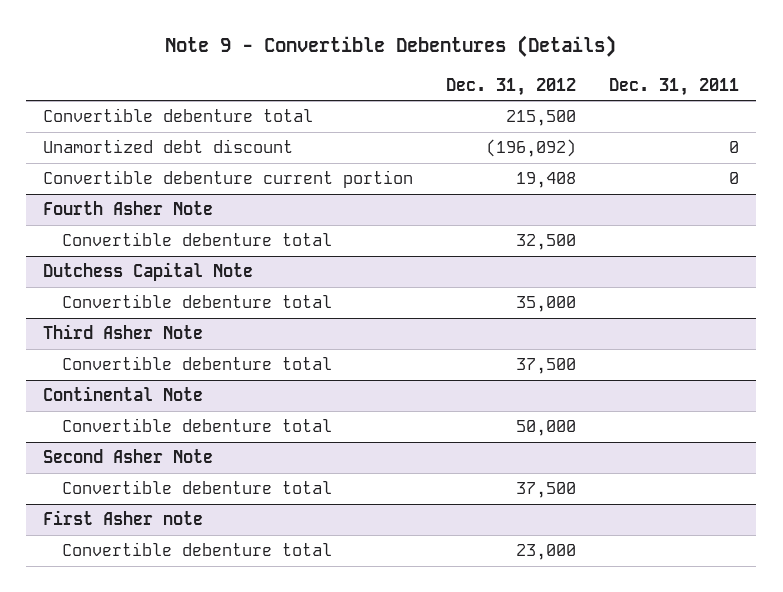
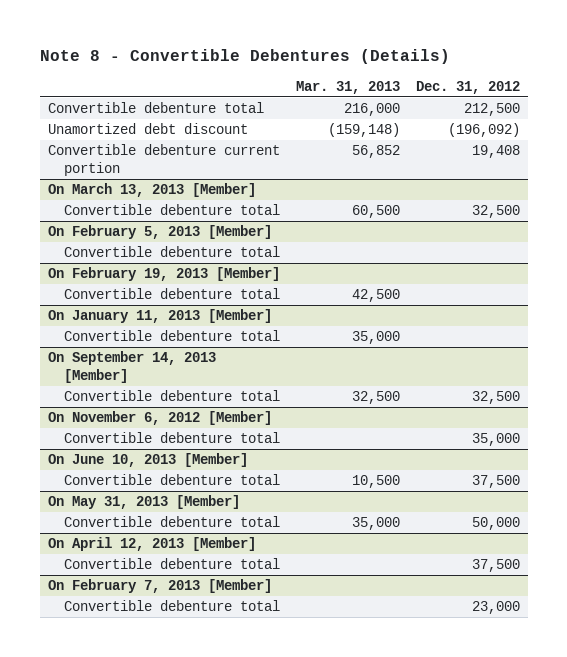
- Note 9 - Convertible Debentures (Details)
+ Note 8 - Convertible Debentures (Details)
- | Dec. 31, 2012 | Dec. 31, 2011
+ | Mar. 31, 2013 | Dec. 31, 2012
- Convertible debenture total | 215,500 |
+ Convertible debenture total | 216,000 | 212,500
- Fourth Asher Note
+ On March 13, 2013 [Member]
- Dutchess Capital Note
+ On February 5, 2013 [Member]
+ Convertible debenture total
+ On February 19, 2013 [Member]
+ Convertible debenture total | 42,500 |
+ On January 11, 2013 [Member]
+ Convertible debenture total | 35,000 |
+ On September 14, 2013 [Member]
+ Convertible debenture total | 32,500 | 32,500
+ On November 6, 2012 [Member]
- Third Asher Note
+ On June 10, 2013 [Member]
- Continental Note
+ On May 31, 2013 [Member]
- Second Asher Note
+ On April 12, 2013 [Member]
- First Asher note
+ On February 7, 2013 [Member]

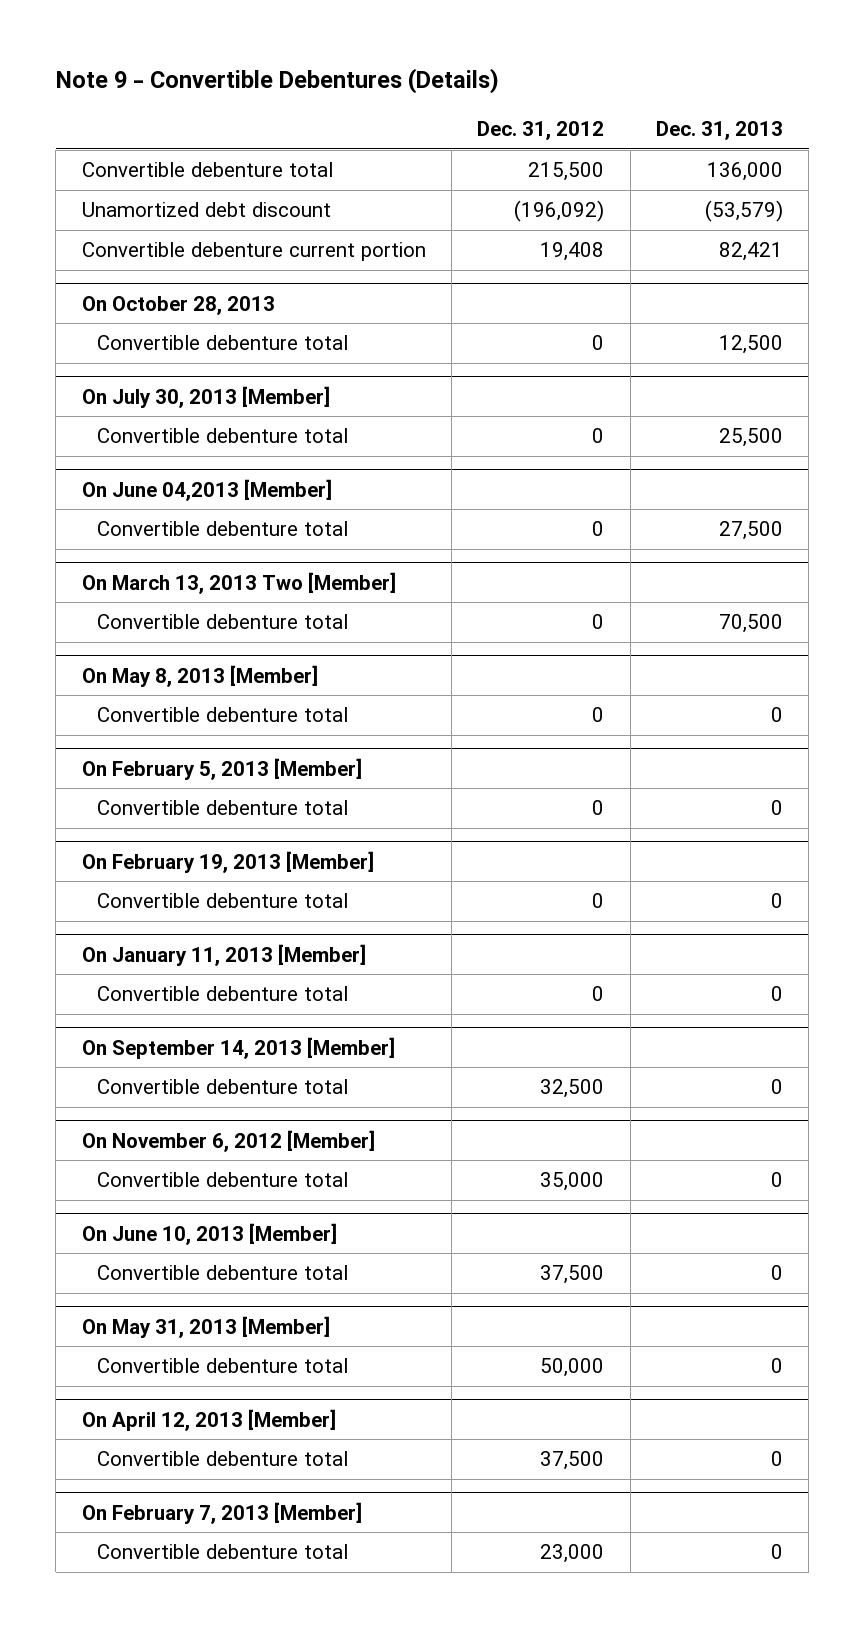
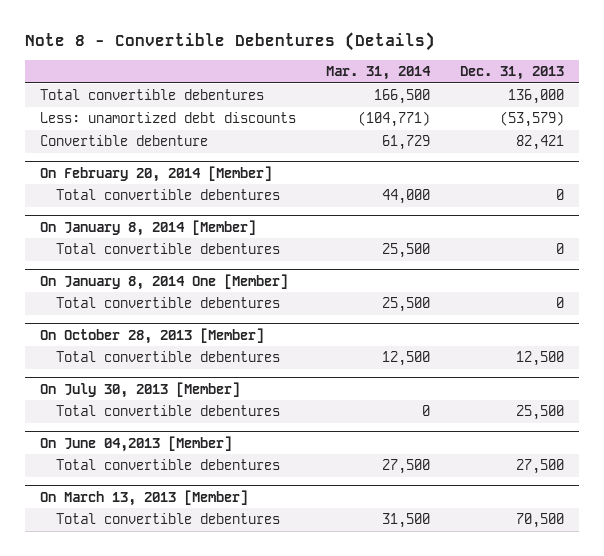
- Note 9 - Convertible Debentures (Details)
+ Note 8 - Convertible Debentures (Details)
- | Dec. 31, 2012 | Dec. 31, 2013
+ | Mar. 31, 2014 | Dec. 31, 2013
- Convertible debenture total | 215,500 | 136,000
- Unamortized debt discount | (196,092) | (53,579)
- Convertible debenture current portion | 19,408 | 82,421
- On October 28, 2013
- Convertible debenture total | 0 | 12,500
+ Total convertible debentures | 166,500 | 136,000
+ Less: unamortized debt discounts | (104,771) | (53,579)
+ Convertible debenture | 61,729 | 82,421
+ On February 20, 2014 [Member]
+ Total convertible debentures | 44,000 | 0
+ On January 8, 2014 [Member]
+ Total convertible debentures | 25,500 | 0
+ On January 8, 2014 One [Member]
+ Total convertible debentures | 25,500 | 0
+ On October 28, 2013 [Member]
+ Total convertible debentures | 12,500 | 12,500
@ On July 30, 2013 [Member]
- Convertible debenture total | 0 | 25,500
+ Total convertible debentures | 0 | 25,500
@ On June 04,2013 [Member]
- Convertible debenture total | 0 | 27,500
- On March 13, 2013 Two [Member]
- Convertible debenture total | 0 | 70,500
- On May 8, 2013 [Member]
- Convertible debenture total | 0 | 0
- On February 5, 2013 [Member]
- Convertible debenture total | 0 | 0
- On February 19, 2013 [Member]
- Convertible debenture total | 0 | 0
- On January 11, 2013 [Member]
- Convertible debenture total | 0 | 0
- On September 14, 2013 [Member]
- Convertible debenture total | 32,500 | 0
- On November 6, 2012 [Member]
- Convertible debenture total | 35,000 | 0
- On June 10, 2013 [Member]
- Convertible debenture total | 37,500 | 0
- On May 31, 2013 [Member]
- Convertible debenture total | 50,000 | 0
- On April 12, 2013 [Member]
- Convertible debenture total | 37,500 | 0
- On February 7, 2013 [Member]
- Convertible debenture total | 23,000 | 0
@ On June 04,2013 [Member]
+ Total convertible debentures | 27,500 | 27,500
+ On March 13, 2013 [Member]
+ Total convertible debentures | 31,500 | 70,500

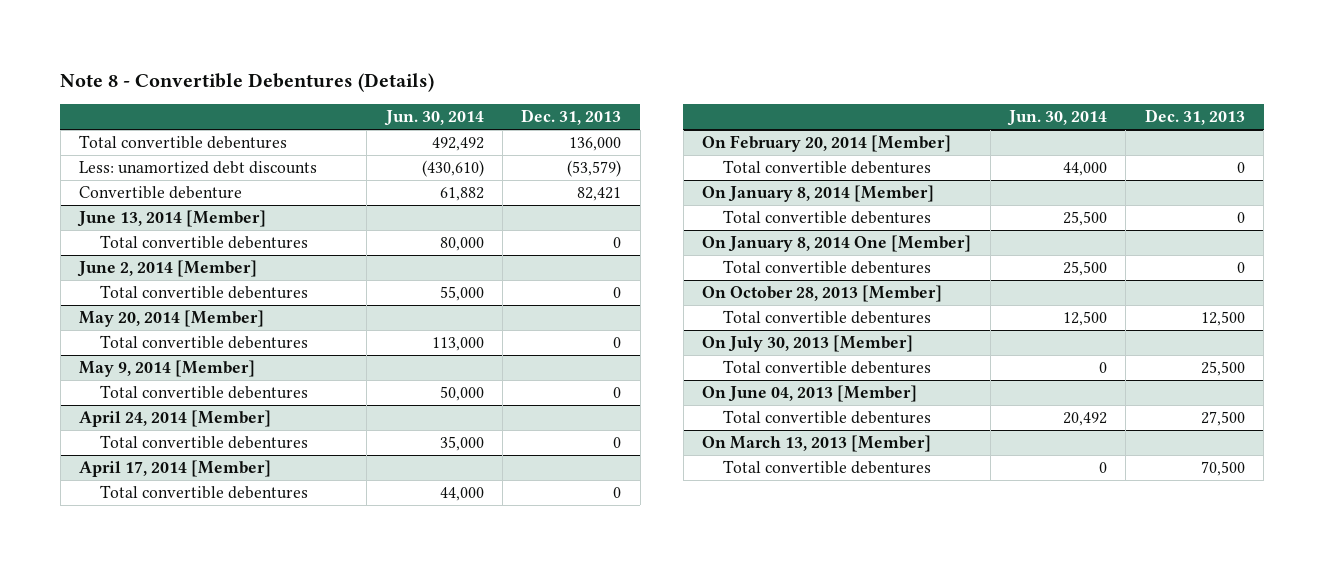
- | Mar. 31, 2014 | Dec. 31, 2013
+ | Jun. 30, 2014 | Dec. 31, 2013
+ June 13, 2014 [Member]
+ Total convertible debentures | 80,000 | 0
+ June 2, 2014 [Member]
+ Total convertible debentures | 55,000 | 0
+ May 20, 2014 [Member]
+ Total convertible debentures | 113,000 | 0
+ May 9, 2014 [Member]
+ Total convertible debentures | 50,000 | 0
+ April 24, 2014 [Member]
+ Total convertible debentures | 35,000 | 0
+ April 17, 2014 [Member]
+ Total convertible debentures | 44,000 | 0
- On June 04,2013 [Member]
+ On June 04, 2013 [Member]

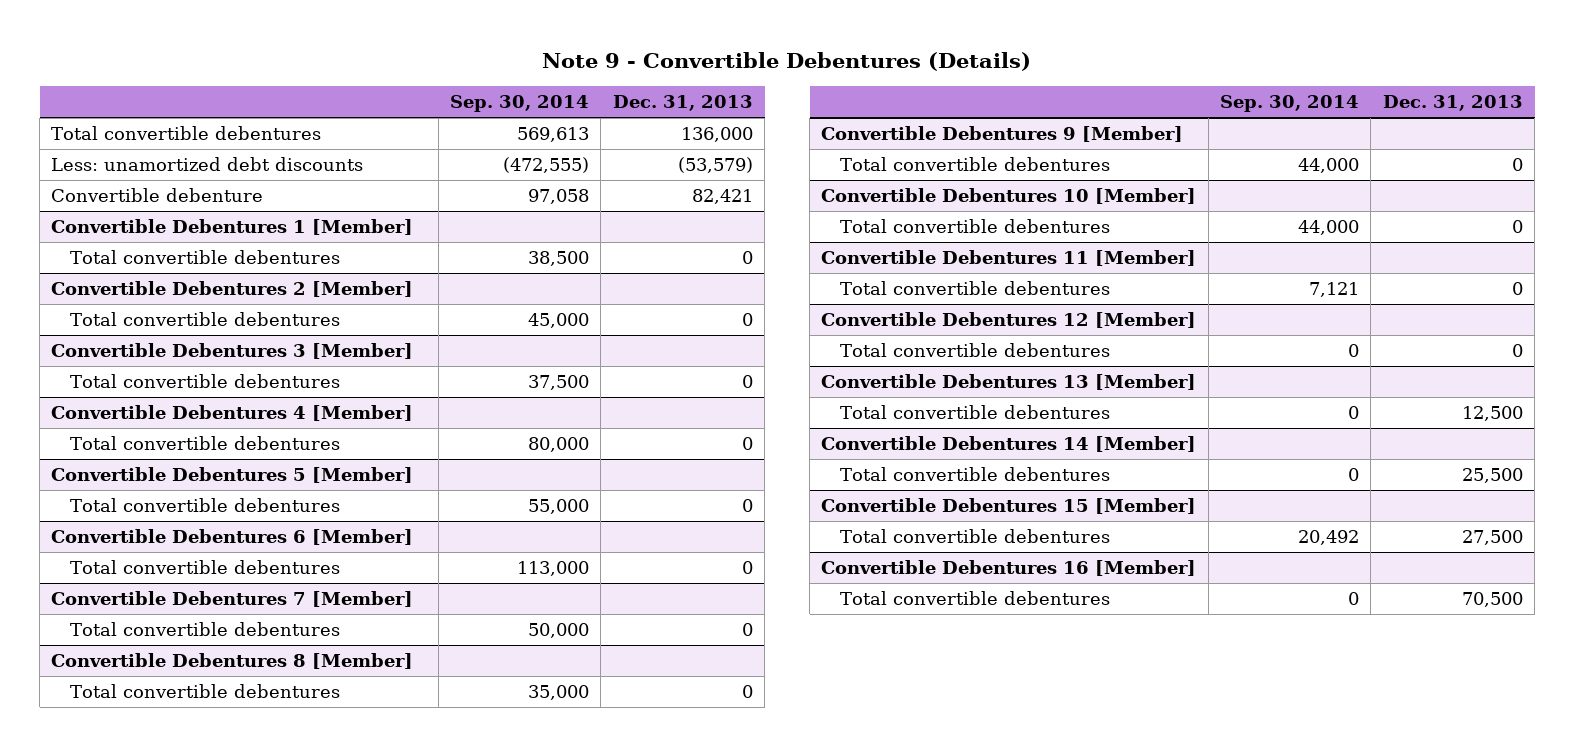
- Note 8 - Convertible Debentures (Details)
+ Note 9 - Convertible Debentures (Details)
- | Jun. 30, 2014 | Dec. 31, 2013
+ | Sep. 30, 2014 | Dec. 31, 2013
- June 13, 2014 [Member]
+ Convertible Debentures 1 [Member]
- June 2, 2014 [Member]
+ Convertible Debentures 2 [Member]
- May 20, 2014 [Member]
+ Convertible Debentures 3 [Member]
- May 9, 2014 [Member]
+ Convertible Debentures 4 [Member]
- April 24, 2014 [Member]
+ Convertible Debentures 5 [Member]
- April 17, 2014 [Member]
+ Convertible Debentures 6 [Member]
- On February 20, 2014 [Member]
+ Convertible Debentures 7 [Member]
- On January 8, 2014 [Member]
+ Convertible Debentures 8 [Member]
- On January 8, 2014 One [Member]
+ Convertible Debentures 9 [Member]
- On October 28, 2013 [Member]
+ Convertible Debentures 10 [Member]
+ Total convertible debentures | 44,000 | 0
+ Convertible Debentures 11 [Member]
+ Total convertible debentures | 7,121 | 0
+ Convertible Debentures 12 [Member]
+ Total convertible debentures | 0 | 0
+ Convertible Debentures 13 [Member]
- On July 30, 2013 [Member]
+ Convertible Debentures 14 [Member]
- On June 04, 2013 [Member]
+ Convertible Debentures 15 [Member]
- On March 13, 2013 [Member]
+ Convertible Debentures 16 [Member]

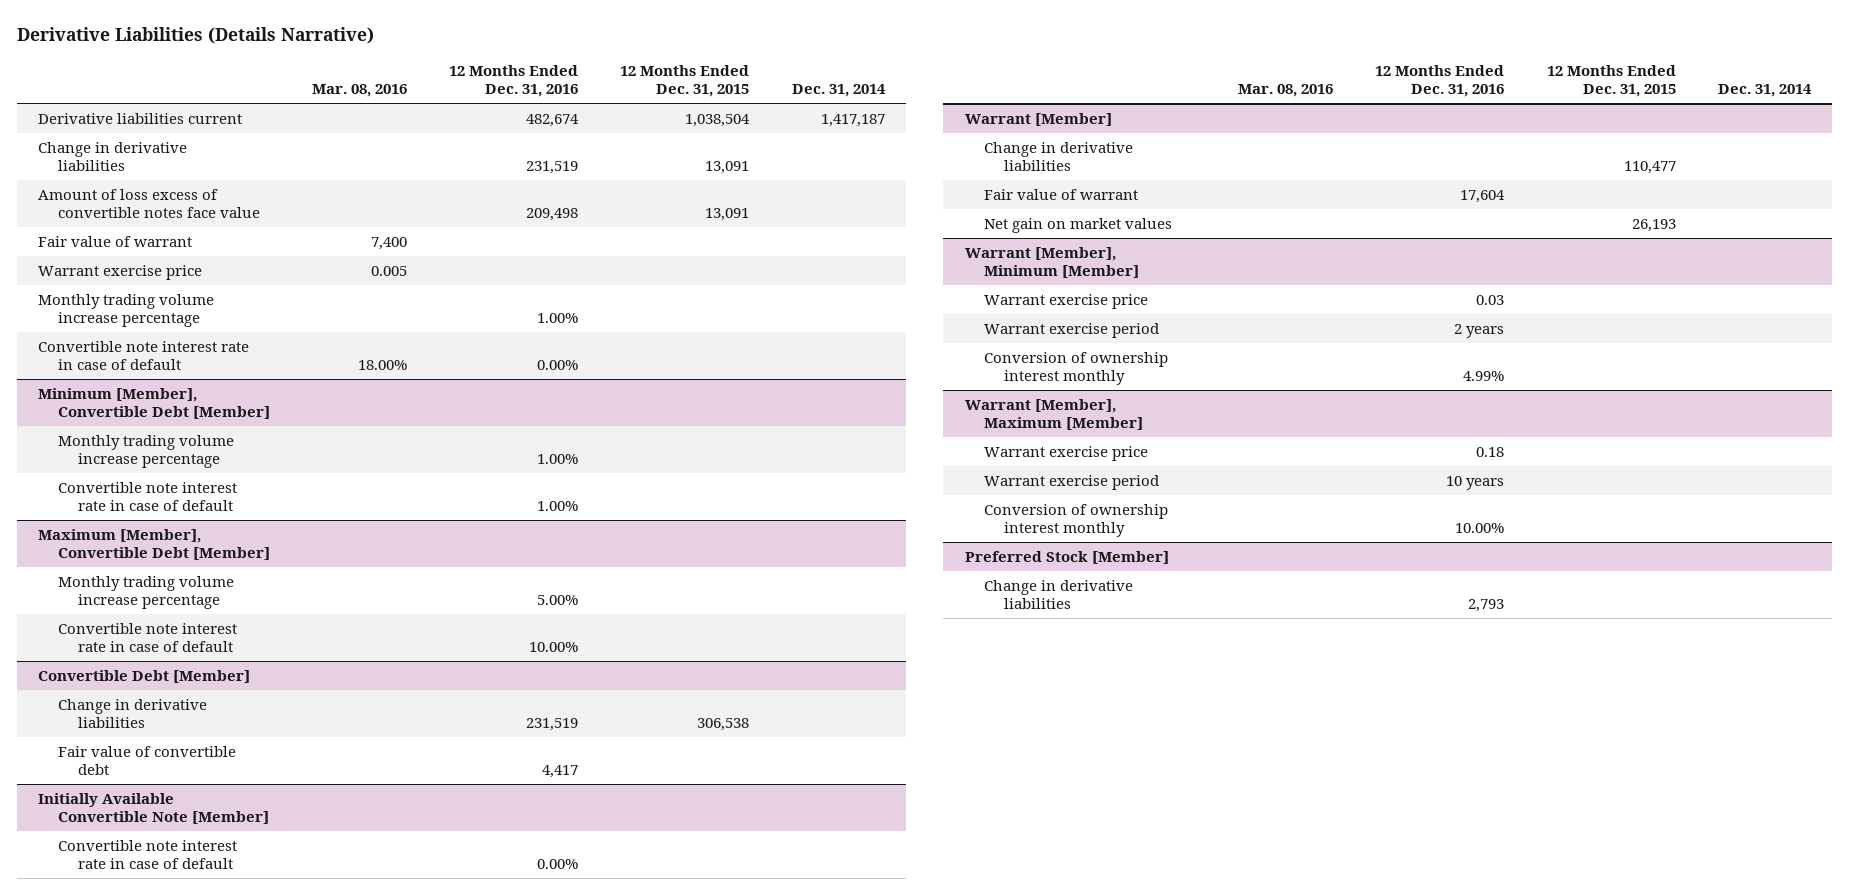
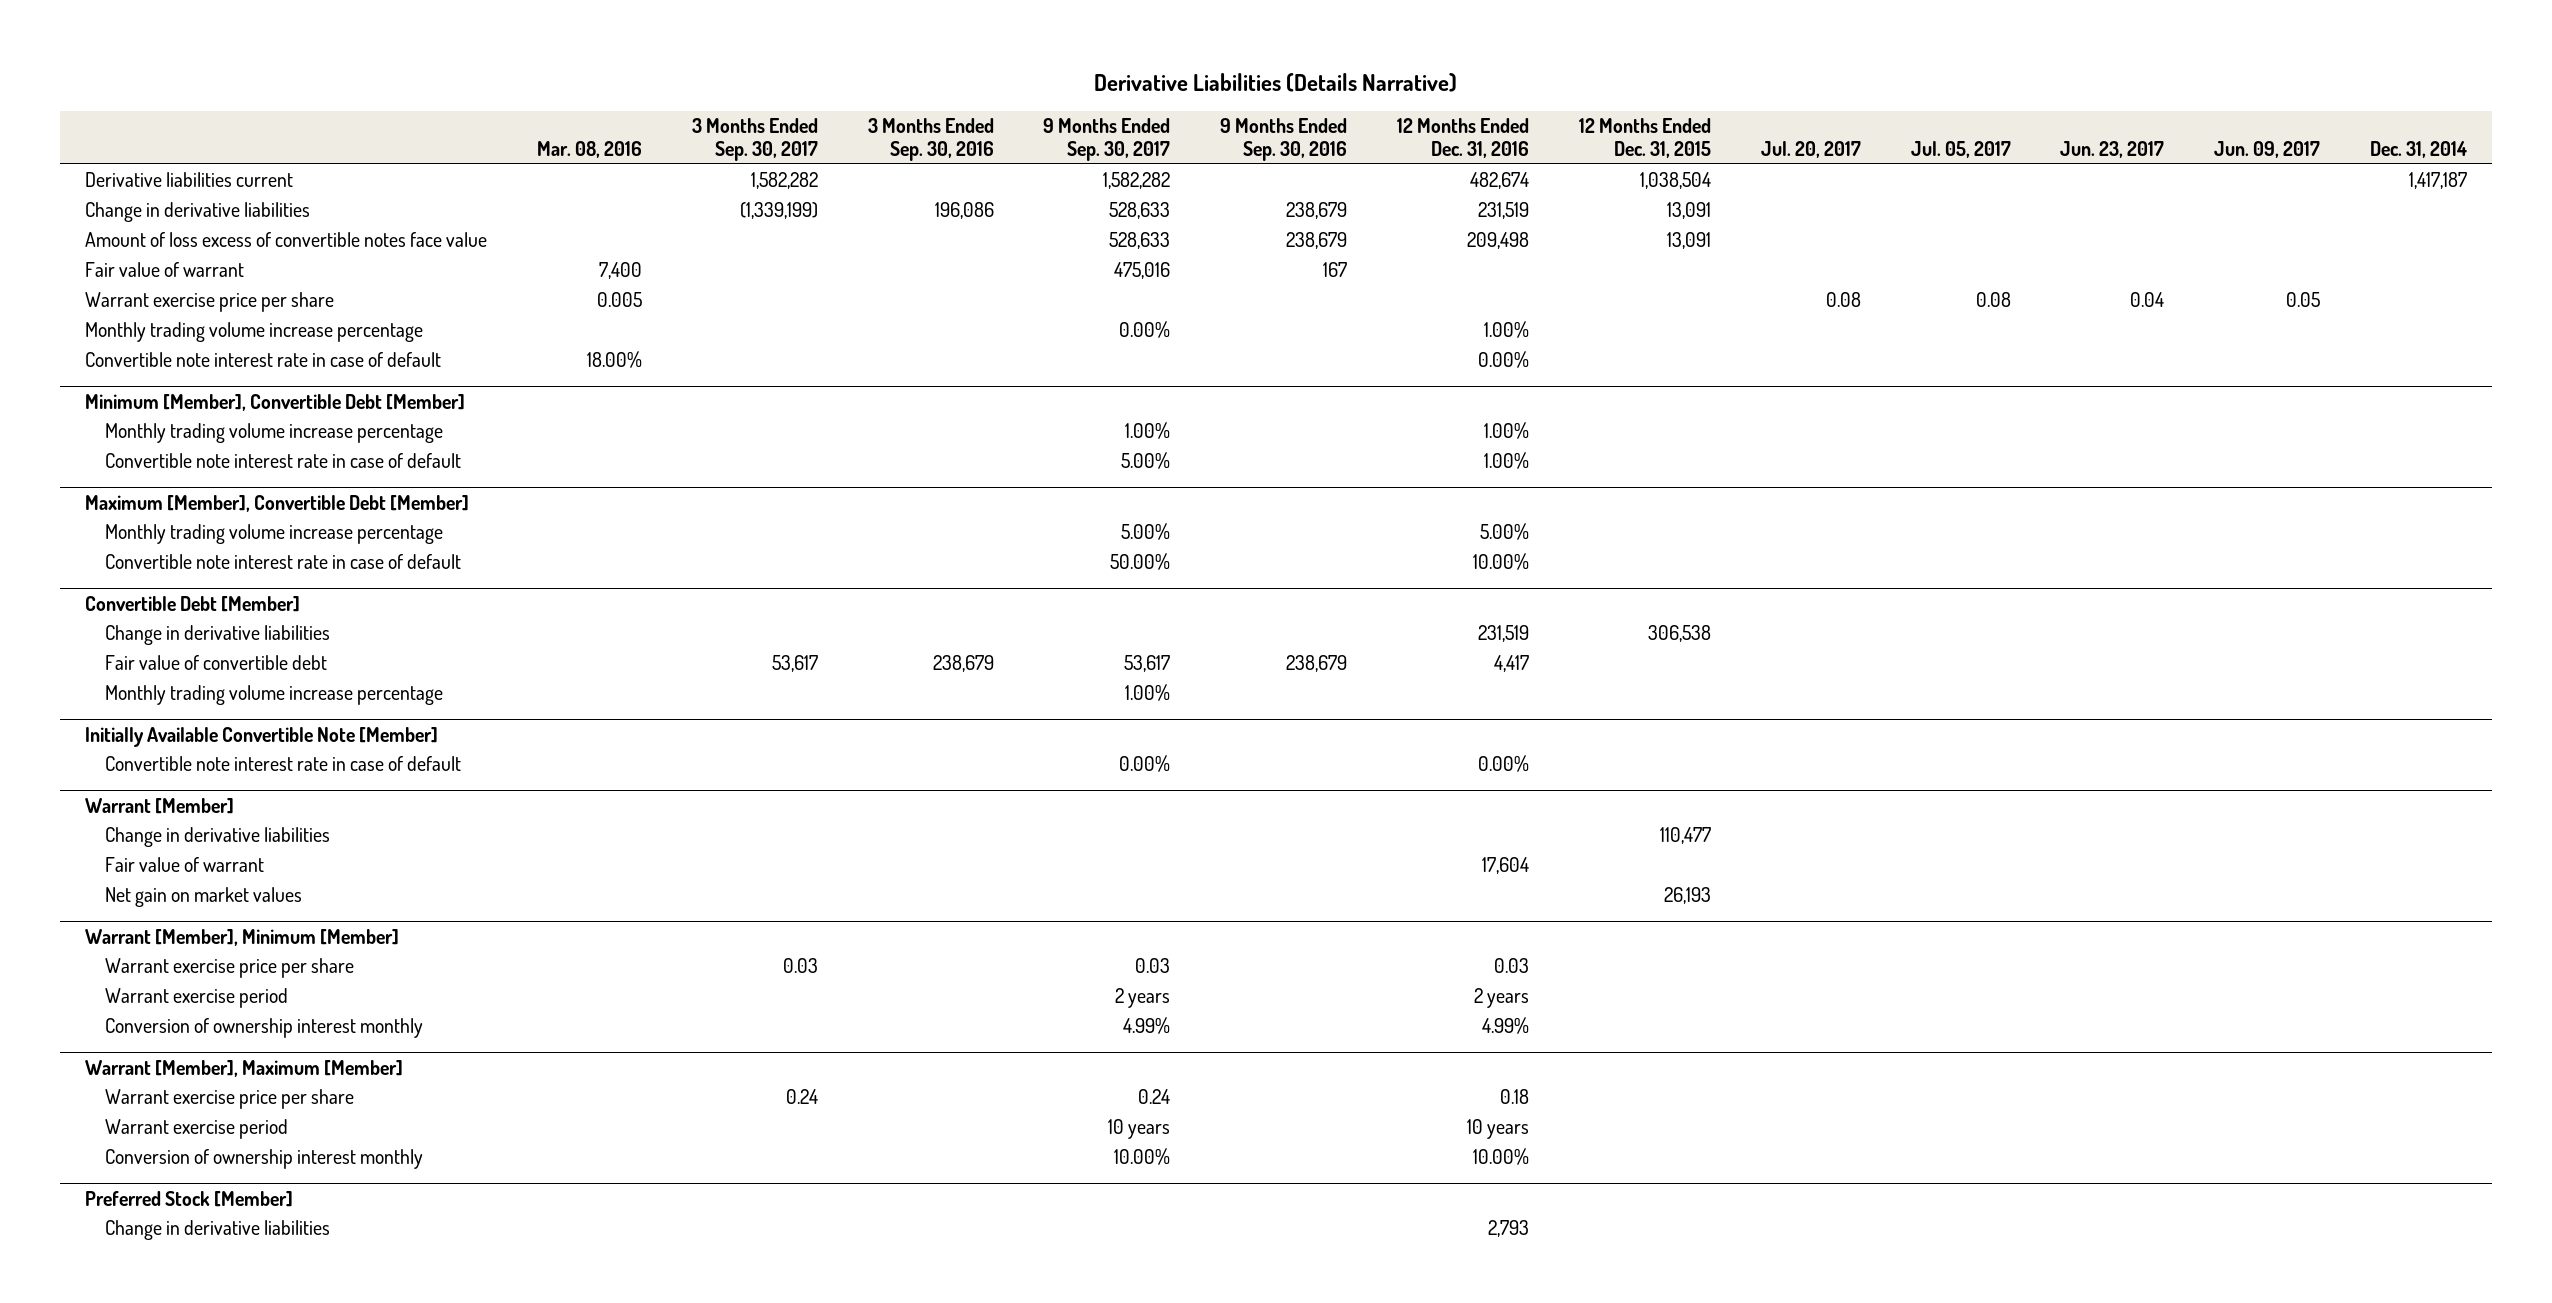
- | Mar. 08, 2016 | 12 Months Ended Dec. 31, 2016 | 12 Months Ended Dec. 31, 2015 | Dec. 31, 2014
+ | Mar. 08, 2016 | 3 Months Ended Sep. 30, 2017 | 3 Months Ended Sep. 30, 2016 | 9 Months Ended Sep. 30, 2017 | 9 Months Ended Sep. 30, 2016 | 12 Months Ended Dec. 31, 2016 | 12 Months Ended Dec. 31, 2015 | Jul. 20, 2017 | Jul. 05, 2017 | Jun. 23, 2017 | Jun. 09, 2017 | Dec. 31, 2014
- Warrant exercise price | 0.005 | | |
+ Warrant exercise price per share | 0.005 | | | | | | | 0.08 | 0.08 | 0.04 | 0.05 |
@ Convertible Debt [Member]
+ Monthly trading volume increase percentage | | | | 1.00% | | | | | | | |
@ Warrant [Member], Minimum [Member]
- Warrant exercise price | | 0.03 | |
+ Warrant exercise price per share | | 0.03 | | 0.03 | | 0.03 | | | | | |
@ Warrant [Member], Maximum [Member]
- Warrant exercise price | | 0.18 | |
+ Warrant exercise price per share | | 0.24 | | 0.24 | | 0.18 | | | | | |

